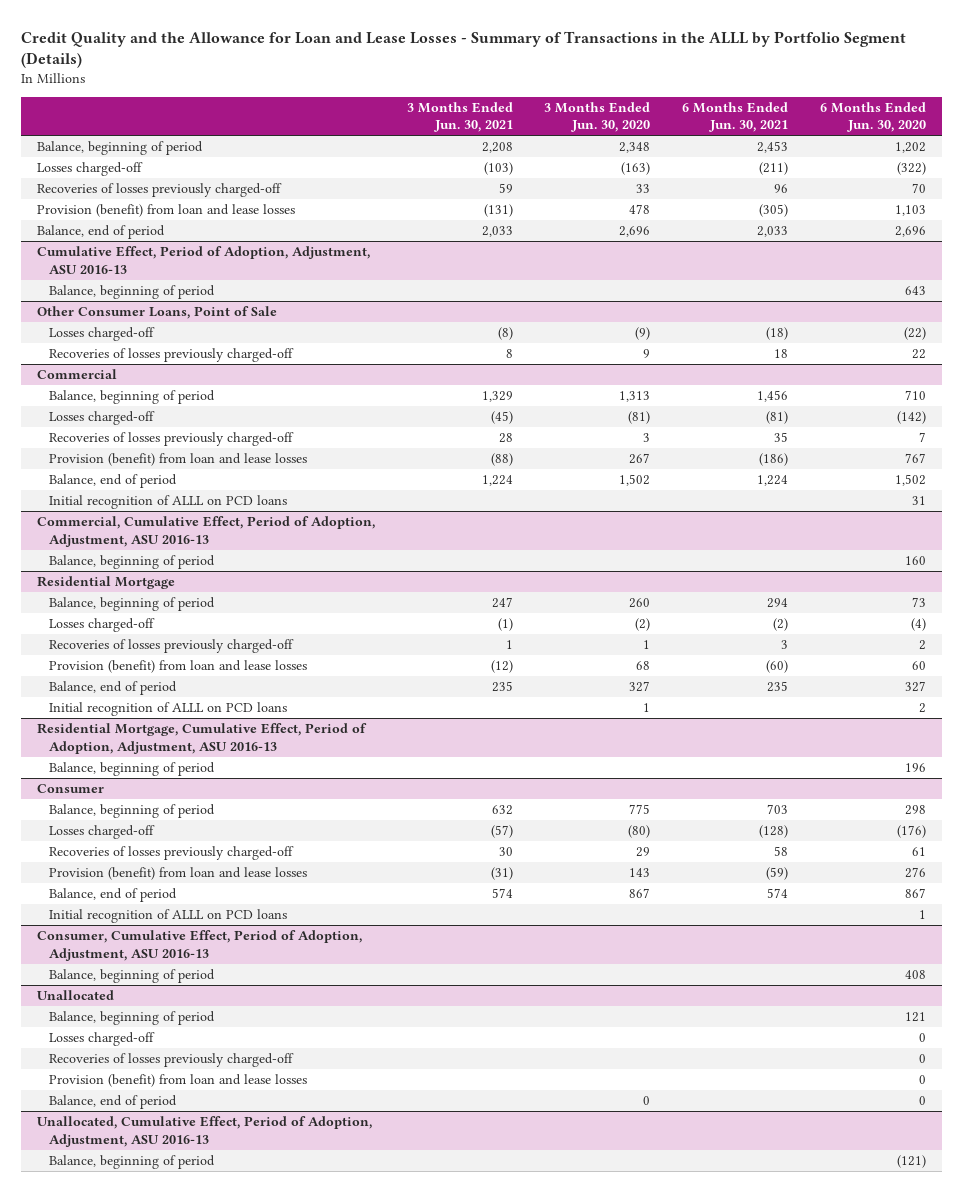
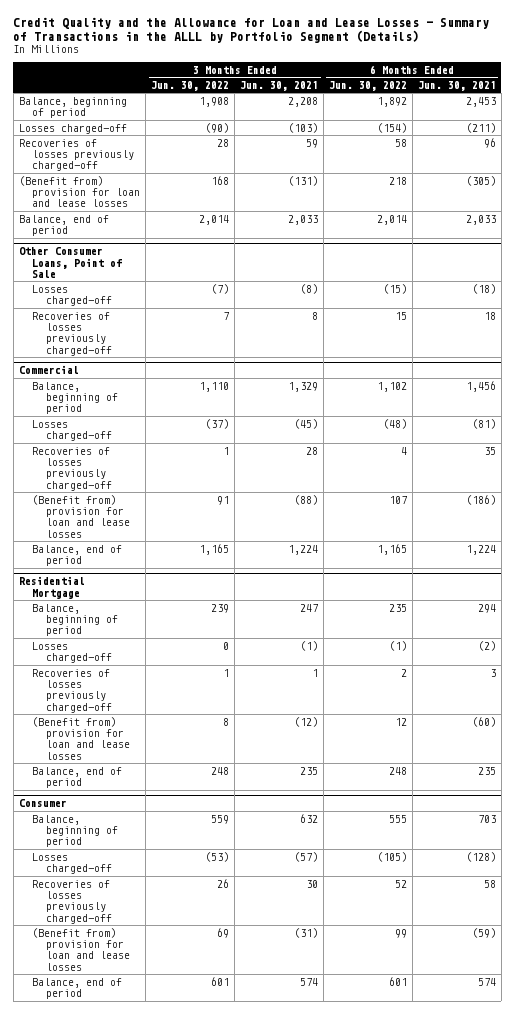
- | 3 Months Ended Jun. 30, 2021 | 3 Months Ended Jun. 30, 2020 | 6 Months Ended Jun. 30, 2021 | 6 Months Ended Jun. 30, 2020
+ | 3 Months Ended Jun. 30, 2022 | 3 Months Ended Jun. 30, 2021 | 6 Months Ended Jun. 30, 2022 | 6 Months Ended Jun. 30, 2021
- Provision (benefit) from loan and lease losses | (131) | 478 | (305) | 1,103
+ (Benefit from) provision for loan and lease losses | 168 | (131) | 218 | (305)
- Cumulative Effect, Period of Adoption, Adjustment, ASU 2016-13
- Balance, beginning of period | | | | 643
@ Commercial
- Provision (benefit) from loan and lease losses | (88) | 267 | (186) | 767
+ (Benefit from) provision for loan and lease losses | 91 | (88) | 107 | (186)
- Initial recognition of ALLL on PCD loans | | | | 31
- Commercial, Cumulative Effect, Period of Adoption, Adjustment, ASU 2016-13
- Balance, beginning of period | | | | 160
@ Residential Mortgage
- Provision (benefit) from loan and lease losses | (12) | 68 | (60) | 60
+ (Benefit from) provision for loan and lease losses | 8 | (12) | 12 | (60)
- Initial recognition of ALLL on PCD loans | | 1 | | 2
- Residential Mortgage, Cumulative Effect, Period of Adoption, Adjustment, ASU 2016-13
- Balance, beginning of period | | | | 196
@ Consumer
- Provision (benefit) from loan and lease losses | (31) | 143 | (59) | 276
+ (Benefit from) provision for loan and lease losses | 69 | (31) | 99 | (59)
- Initial recognition of ALLL on PCD loans | | | | 1
- Consumer, Cumulative Effect, Period of Adoption, Adjustment, ASU 2016-13
- Balance, beginning of period | | | | 408
- Unallocated
- Balance, beginning of period | | | | 121
- Losses charged-off | | | | 0
- Recoveries of losses previously charged-off | | | | 0
- Provision (benefit) from loan and lease losses | | | | 0
- Balance, end of period | | 0 | | 0
- Unallocated, Cumulative Effect, Period of Adoption, Adjustment, ASU 2016-13
- Balance, beginning of period | | | | (121)

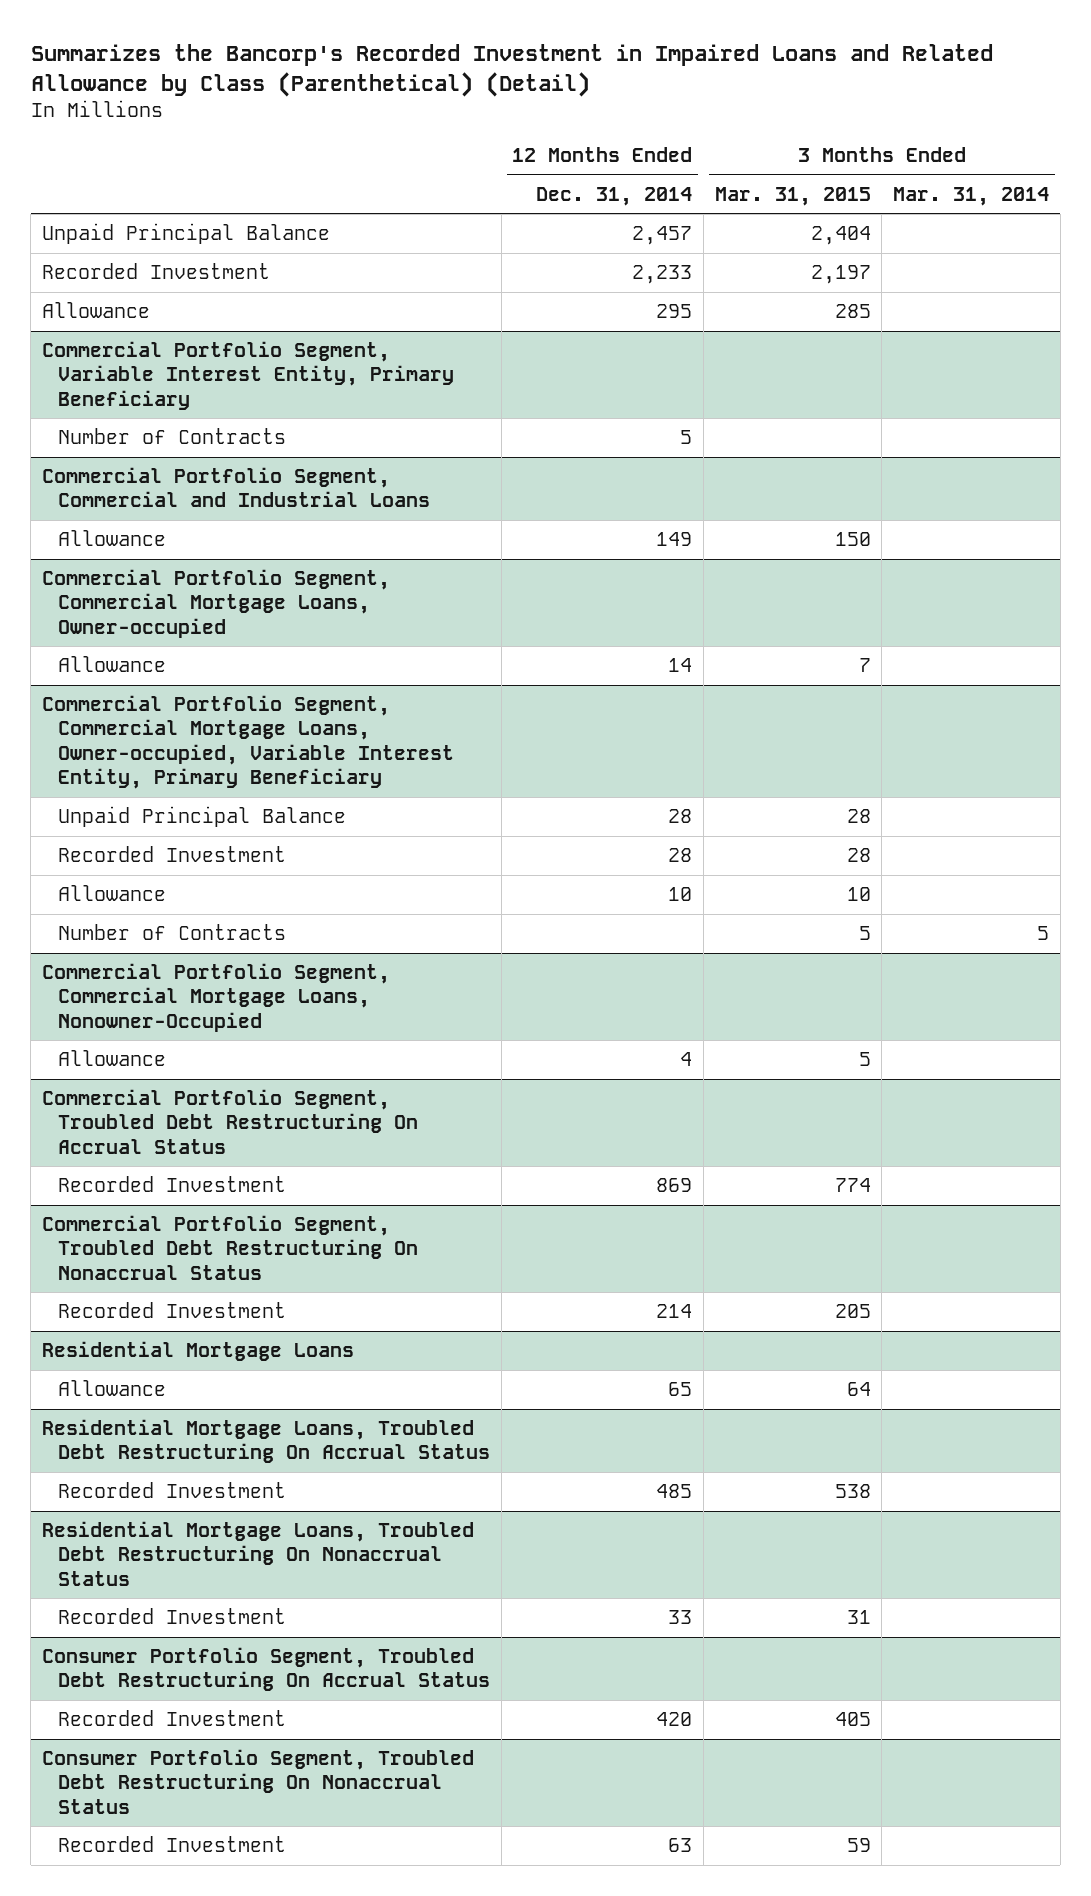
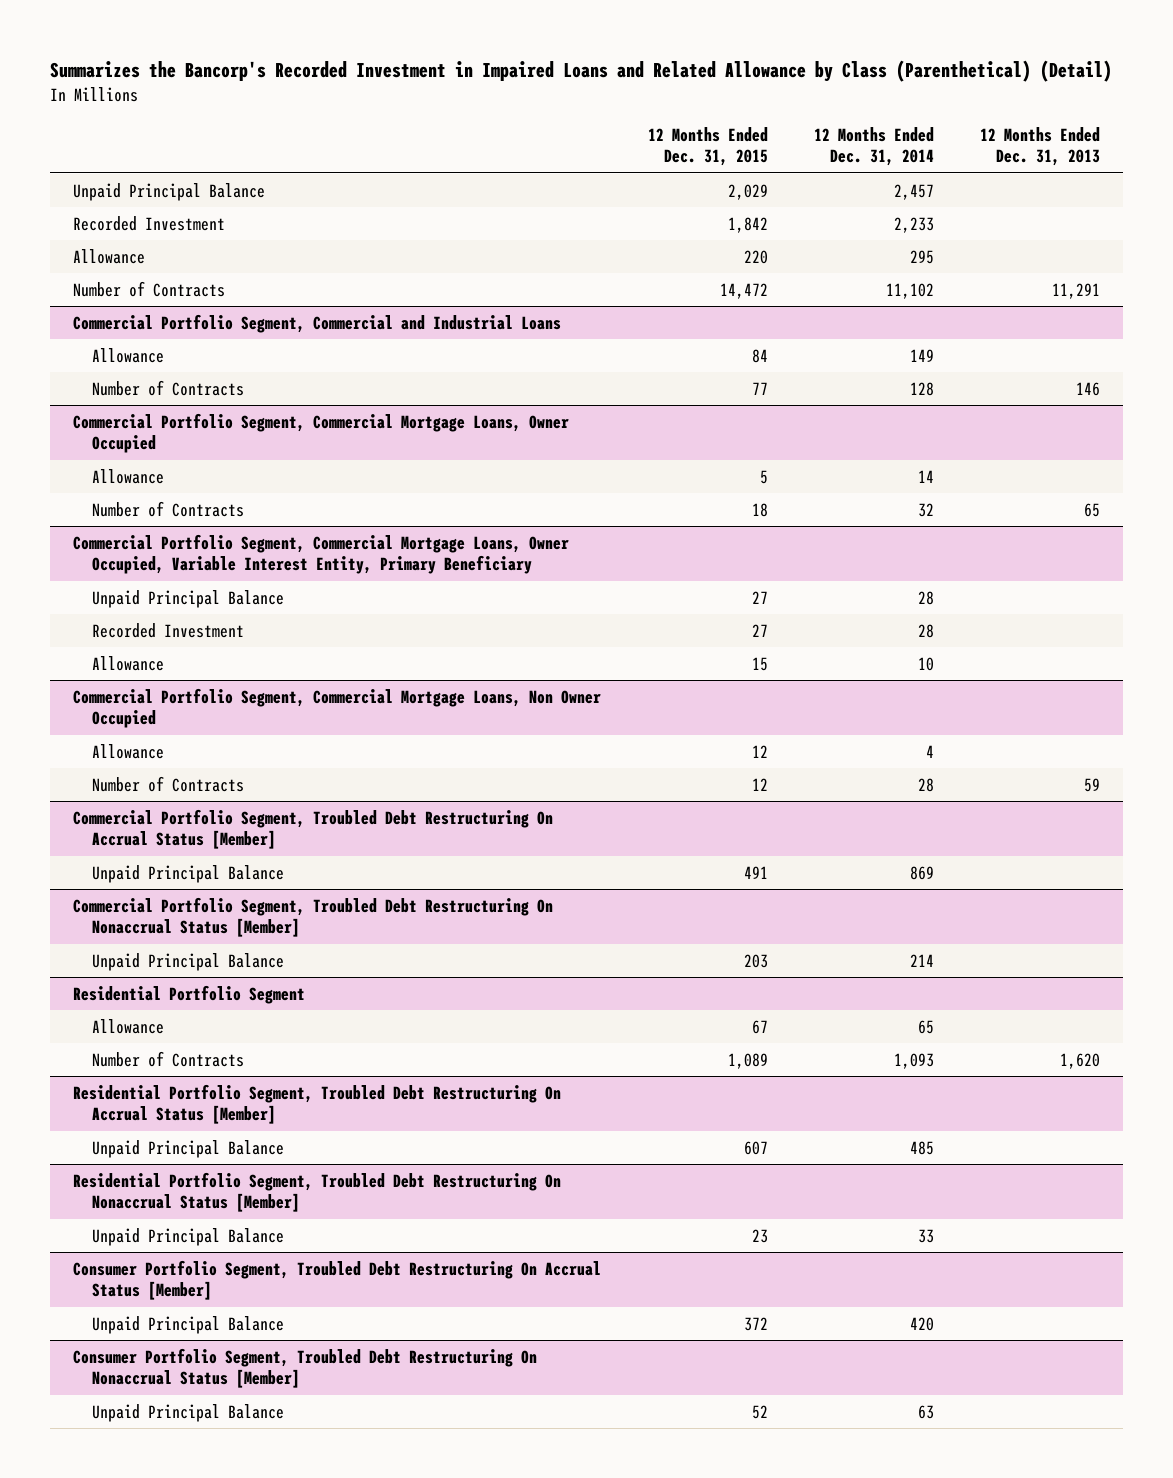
- | 12 Months Ended Dec. 31, 2014 | 3 Months Ended Mar. 31, 2015 | 3 Months Ended Mar. 31, 2014
+ | 12 Months Ended Dec. 31, 2015 | 12 Months Ended Dec. 31, 2014 | 12 Months Ended Dec. 31, 2013
- Commercial Portfolio Segment, Variable Interest Entity, Primary Beneficiary
- Number of Contracts | 5 | |
+ Number of Contracts | 14,472 | 11,102 | 11,291
- Commercial Portfolio Segment, Commercial Mortgage Loans, Owner-occupied
@ Commercial Portfolio Segment, Commercial and Industrial Loans
+ Number of Contracts | 77 | 128 | 146
+ Commercial Portfolio Segment, Commercial Mortgage Loans, Owner Occupied
- Commercial Portfolio Segment, Commercial Mortgage Loans, Owner-occupied, Variable Interest Entity, Primary Beneficiary
+ Number of Contracts | 18 | 32 | 65
+ Commercial Portfolio Segment, Commercial Mortgage Loans, Owner Occupied, Variable Interest Entity, Primary Beneficiary
- Number of Contracts | | 5 | 5
- Commercial Portfolio Segment, Commercial Mortgage Loans, Nonowner-Occupied
+ Commercial Portfolio Segment, Commercial Mortgage Loans, Non Owner Occupied
- Commercial Portfolio Segment, Troubled Debt Restructuring On Accrual Status
- Recorded Investment | 869 | 774 |
- Commercial Portfolio Segment, Troubled Debt Restructuring On Nonaccrual Status
- Recorded Investment | 214 | 205 |
- Residential Mortgage Loans
+ Number of Contracts | 12 | 28 | 59
+ Commercial Portfolio Segment, Troubled Debt Restructuring On Accrual Status [Member]
+ Unpaid Principal Balance | 491 | 869 |
+ Commercial Portfolio Segment, Troubled Debt Restructuring On Nonaccrual Status [Member]
+ Unpaid Principal Balance | 203 | 214 |
+ Residential Portfolio Segment
- Residential Mortgage Loans, Troubled Debt Restructuring On Accrual Status
- Recorded Investment | 485 | 538 |
- Residential Mortgage Loans, Troubled Debt Restructuring On Nonaccrual Status
- Recorded Investment | 33 | 31 |
- Consumer Portfolio Segment, Troubled Debt Restructuring On Accrual Status
- Recorded Investment | 420 | 405 |
- Consumer Portfolio Segment, Troubled Debt Restructuring On Nonaccrual Status
- Recorded Investment | 63 | 59 |
+ Number of Contracts | 1,089 | 1,093 | 1,620
+ Residential Portfolio Segment, Troubled Debt Restructuring On Accrual Status [Member]
+ Unpaid Principal Balance | 607 | 485 |
+ Residential Portfolio Segment, Troubled Debt Restructuring On Nonaccrual Status [Member]
+ Unpaid Principal Balance | 23 | 33 |
+ Consumer Portfolio Segment, Troubled Debt Restructuring On Accrual Status [Member]
+ Unpaid Principal Balance | 372 | 420 |
+ Consumer Portfolio Segment, Troubled Debt Restructuring On Nonaccrual Status [Member]
+ Unpaid Principal Balance | 52 | 63 |

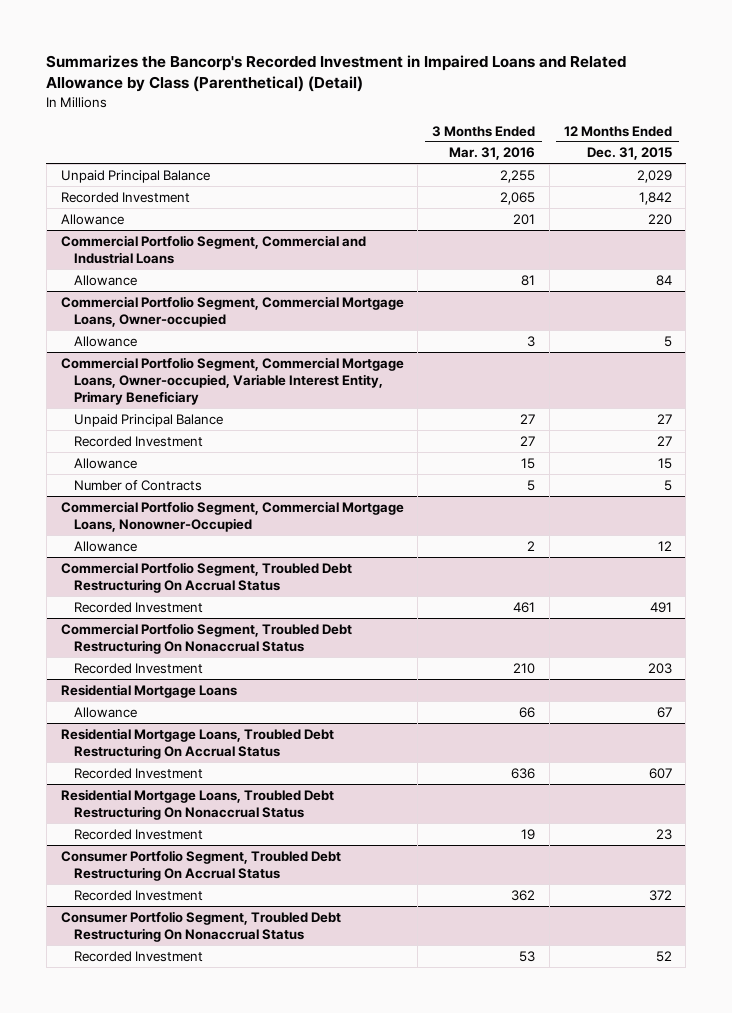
- | 12 Months Ended Dec. 31, 2015 | 12 Months Ended Dec. 31, 2014 | 12 Months Ended Dec. 31, 2013
+ | 3 Months Ended Mar. 31, 2016 | 12 Months Ended Dec. 31, 2015
- Number of Contracts | 14,472 | 11,102 | 11,291
@ Commercial Portfolio Segment, Commercial and Industrial Loans
- Number of Contracts | 77 | 128 | 146
- Commercial Portfolio Segment, Commercial Mortgage Loans, Owner Occupied
+ Commercial Portfolio Segment, Commercial Mortgage Loans, Owner-occupied
- Number of Contracts | 18 | 32 | 65
- Commercial Portfolio Segment, Commercial Mortgage Loans, Owner Occupied, Variable Interest Entity, Primary Beneficiary
+ Commercial Portfolio Segment, Commercial Mortgage Loans, Owner-occupied, Variable Interest Entity, Primary Beneficiary
- Commercial Portfolio Segment, Commercial Mortgage Loans, Non Owner Occupied
+ Number of Contracts | 5 | 5
+ Commercial Portfolio Segment, Commercial Mortgage Loans, Nonowner-Occupied
- Number of Contracts | 12 | 28 | 59
- Commercial Portfolio Segment, Troubled Debt Restructuring On Accrual Status [Member]
- Unpaid Principal Balance | 491 | 869 |
- Commercial Portfolio Segment, Troubled Debt Restructuring On Nonaccrual Status [Member]
- Unpaid Principal Balance | 203 | 214 |
- Residential Portfolio Segment
+ Commercial Portfolio Segment, Troubled Debt Restructuring On Accrual Status
+ Recorded Investment | 461 | 491
+ Commercial Portfolio Segment, Troubled Debt Restructuring On Nonaccrual Status
+ Recorded Investment | 210 | 203
+ Residential Mortgage Loans
- Number of Contracts | 1,089 | 1,093 | 1,620
- Residential Portfolio Segment, Troubled Debt Restructuring On Accrual Status [Member]
- Unpaid Principal Balance | 607 | 485 |
- Residential Portfolio Segment, Troubled Debt Restructuring On Nonaccrual Status [Member]
- Unpaid Principal Balance | 23 | 33 |
- Consumer Portfolio Segment, Troubled Debt Restructuring On Accrual Status [Member]
- Unpaid Principal Balance | 372 | 420 |
- Consumer Portfolio Segment, Troubled Debt Restructuring On Nonaccrual Status [Member]
- Unpaid Principal Balance | 52 | 63 |
+ Residential Mortgage Loans, Troubled Debt Restructuring On Accrual Status
+ Recorded Investment | 636 | 607
+ Residential Mortgage Loans, Troubled Debt Restructuring On Nonaccrual Status
+ Recorded Investment | 19 | 23
+ Consumer Portfolio Segment, Troubled Debt Restructuring On Accrual Status
+ Recorded Investment | 362 | 372
+ Consumer Portfolio Segment, Troubled Debt Restructuring On Nonaccrual Status
+ Recorded Investment | 53 | 52

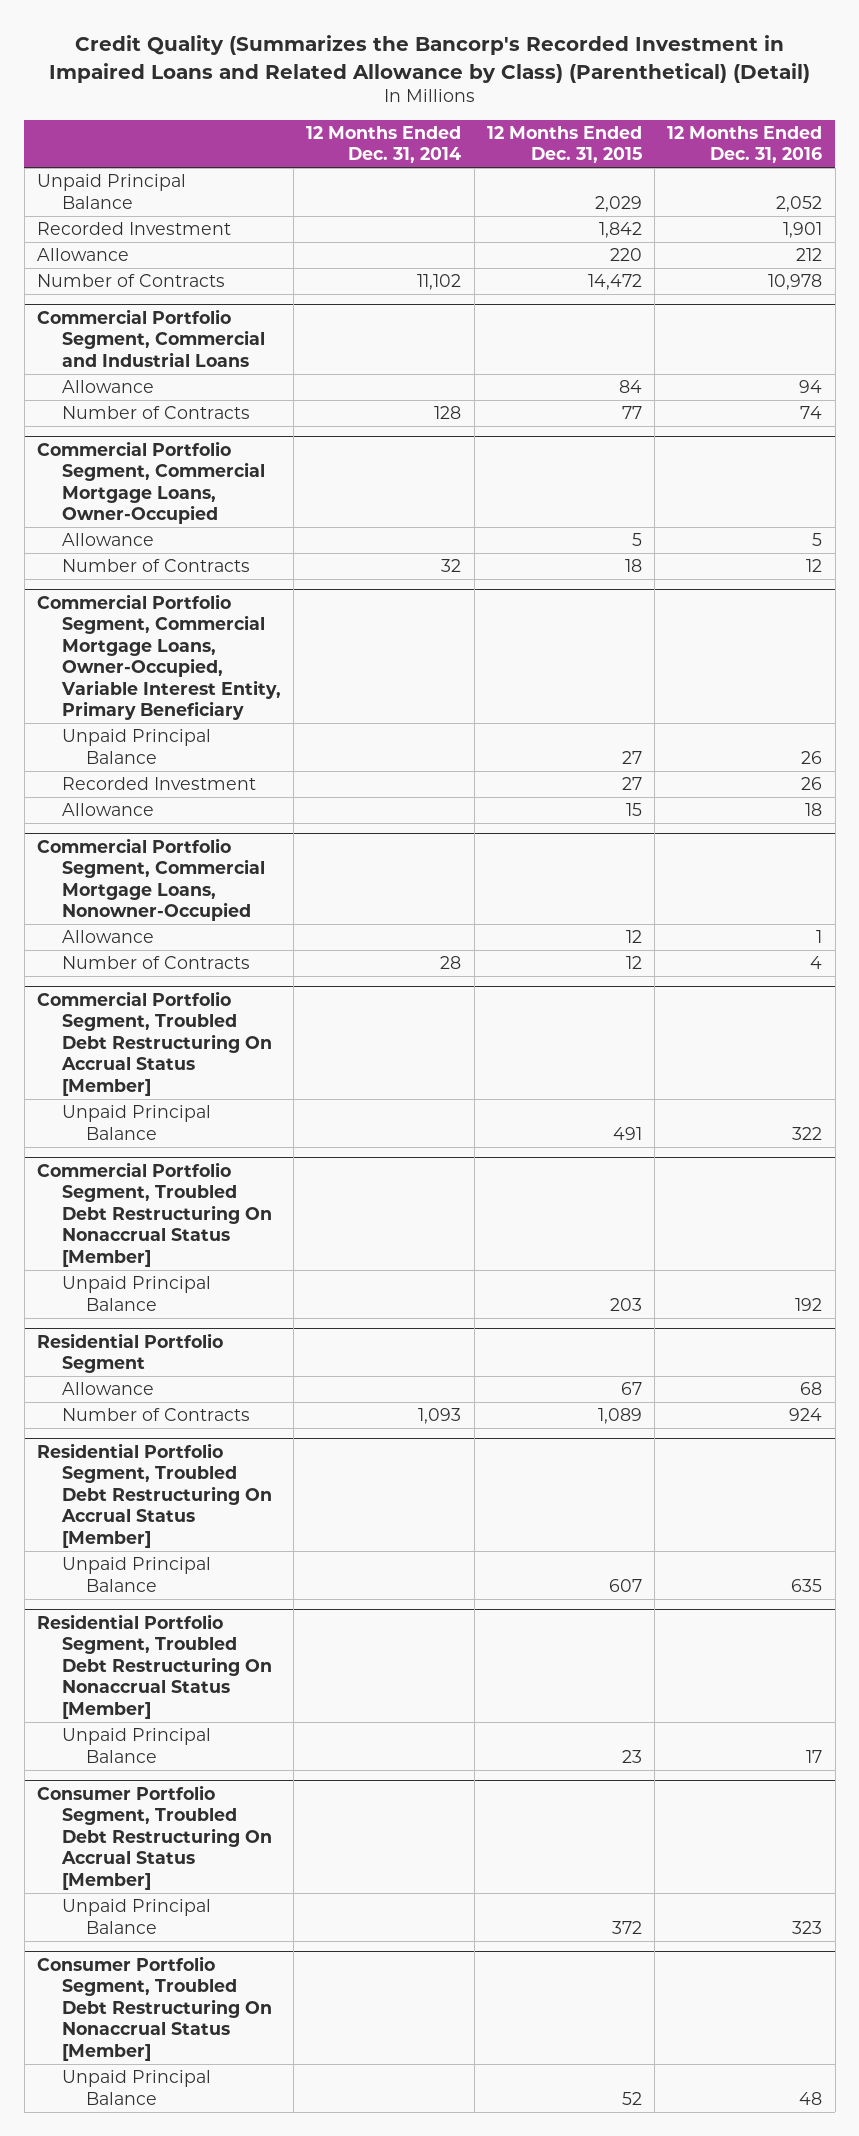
- Summarizes the Bancorp's Recorded Investment in Impaired Loans and Related Allowance by Class (Parenthetical) (Detail)
+ Credit Quality (Summarizes the Bancorp's Recorded Investment in Impaired Loans and Related Allowance by Class) (Parenthetical) (Detail)
- | 3 Months Ended Mar. 31, 2016 | 12 Months Ended Dec. 31, 2015
+ | 12 Months Ended Dec. 31, 2014 | 12 Months Ended Dec. 31, 2015 | 12 Months Ended Dec. 31, 2016
+ Number of Contracts | 11,102 | 14,472 | 10,978
- Commercial Portfolio Segment, Commercial Mortgage Loans, Owner-occupied
@ Commercial Portfolio Segment, Commercial and Industrial Loans
+ Number of Contracts | 128 | 77 | 74
+ Commercial Portfolio Segment, Commercial Mortgage Loans, Owner-Occupied
- Commercial Portfolio Segment, Commercial Mortgage Loans, Owner-occupied, Variable Interest Entity, Primary Beneficiary
+ Number of Contracts | 32 | 18 | 12
+ Commercial Portfolio Segment, Commercial Mortgage Loans, Owner-Occupied, Variable Interest Entity, Primary Beneficiary
- Number of Contracts | 5 | 5
- Commercial Portfolio Segment, Troubled Debt Restructuring On Accrual Status
- Recorded Investment | 461 | 491
- Commercial Portfolio Segment, Troubled Debt Restructuring On Nonaccrual Status
- Recorded Investment | 210 | 203
- Residential Mortgage Loans
@ Commercial Portfolio Segment, Commercial Mortgage Loans, Nonowner-Occupied
+ Number of Contracts | 28 | 12 | 4
+ Commercial Portfolio Segment, Troubled Debt Restructuring On Accrual Status [Member]
+ Unpaid Principal Balance | | 491 | 322
+ Commercial Portfolio Segment, Troubled Debt Restructuring On Nonaccrual Status [Member]
+ Unpaid Principal Balance | | 203 | 192
+ Residential Portfolio Segment
- Residential Mortgage Loans, Troubled Debt Restructuring On Accrual Status
- Recorded Investment | 636 | 607
- Residential Mortgage Loans, Troubled Debt Restructuring On Nonaccrual Status
- Recorded Investment | 19 | 23
- Consumer Portfolio Segment, Troubled Debt Restructuring On Accrual Status
- Recorded Investment | 362 | 372
- Consumer Portfolio Segment, Troubled Debt Restructuring On Nonaccrual Status
- Recorded Investment | 53 | 52
+ Number of Contracts | 1,093 | 1,089 | 924
+ Residential Portfolio Segment, Troubled Debt Restructuring On Accrual Status [Member]
+ Unpaid Principal Balance | | 607 | 635
+ Residential Portfolio Segment, Troubled Debt Restructuring On Nonaccrual Status [Member]
+ Unpaid Principal Balance | | 23 | 17
+ Consumer Portfolio Segment, Troubled Debt Restructuring On Accrual Status [Member]
+ Unpaid Principal Balance | | 372 | 323
+ Consumer Portfolio Segment, Troubled Debt Restructuring On Nonaccrual Status [Member]
+ Unpaid Principal Balance | | 52 | 48

